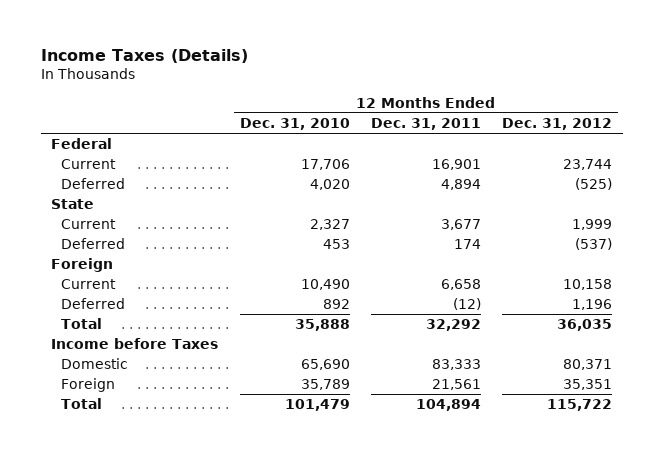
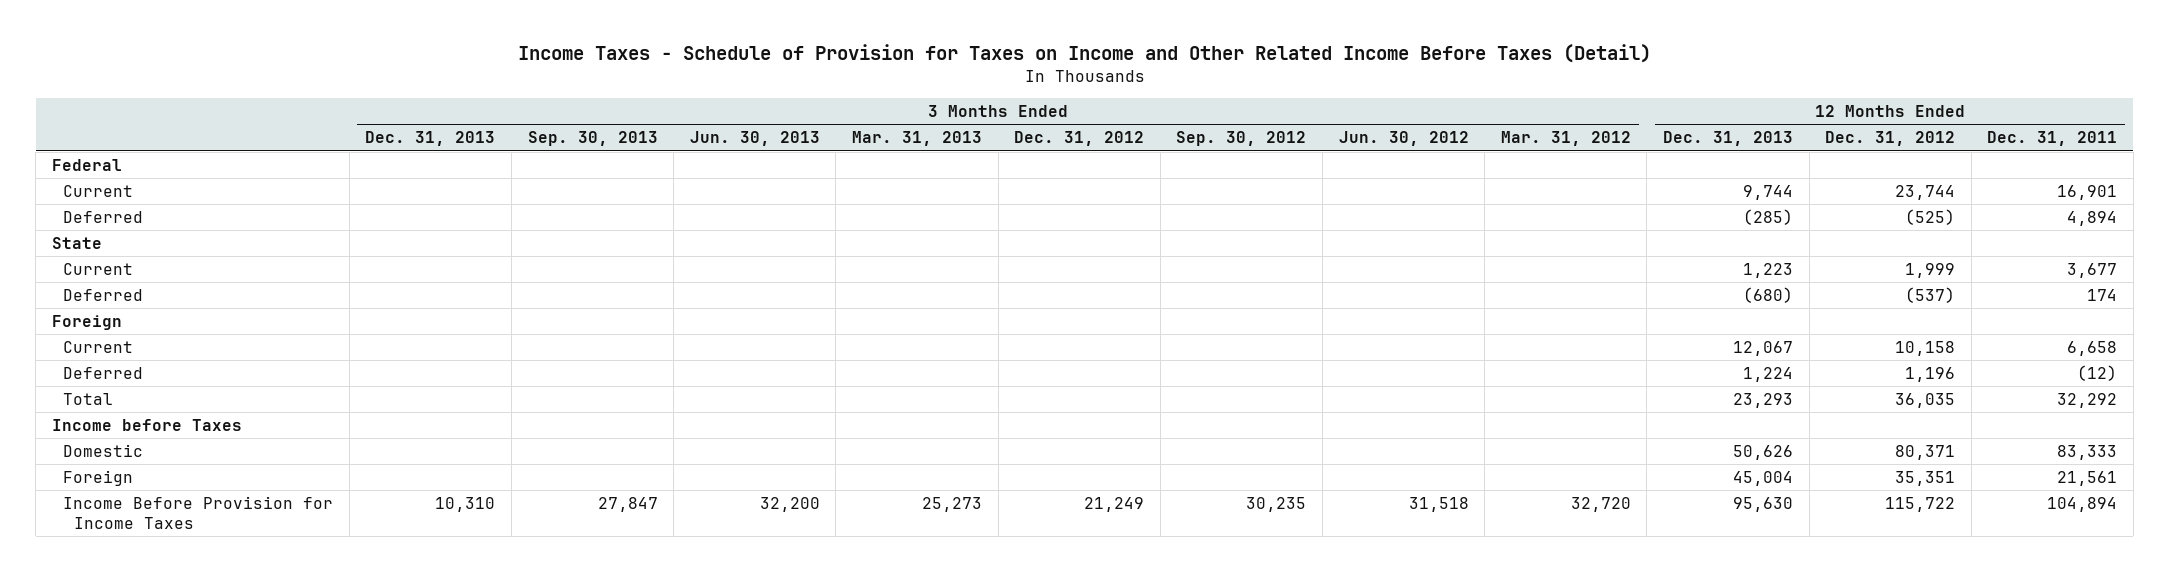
- Income Taxes (Details)
+ Income Taxes - Schedule of Provision for Taxes on Income and Other Related Income Before Taxes (Detail)
- | 12 Months Ended Dec. 31, 2010 | 12 Months Ended Dec. 31, 2011 | 12 Months Ended Dec. 31, 2012
+ | 3 Months Ended Dec. 31, 2013 | 3 Months Ended Sep. 30, 2013 | 3 Months Ended Jun. 30, 2013 | 3 Months Ended Mar. 31, 2013 | 3 Months Ended Dec. 31, 2012 | 3 Months Ended Sep. 30, 2012 | 3 Months Ended Jun. 30, 2012 | 3 Months Ended Mar. 31, 2012 | 12 Months Ended Dec. 31, 2013 | 12 Months Ended Dec. 31, 2012 | 12 Months Ended Dec. 31, 2011
- Total | 101,479 | 104,894 | 115,722
+ Income Before Provision for Income Taxes | 10,310 | 27,847 | 32,200 | 25,273 | 21,249 | 30,235 | 31,518 | 32,720 | 95,630 | 115,722 | 104,894

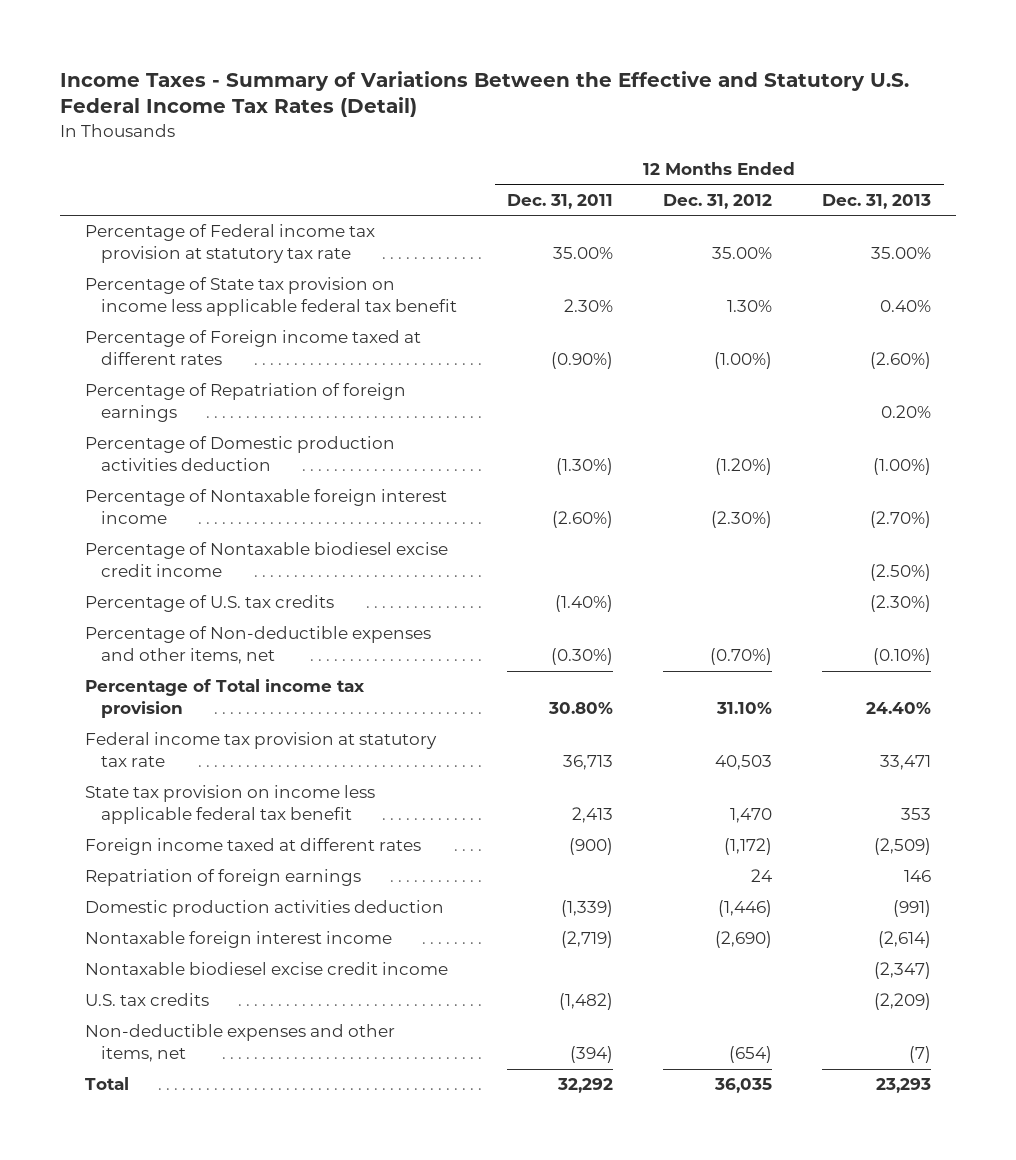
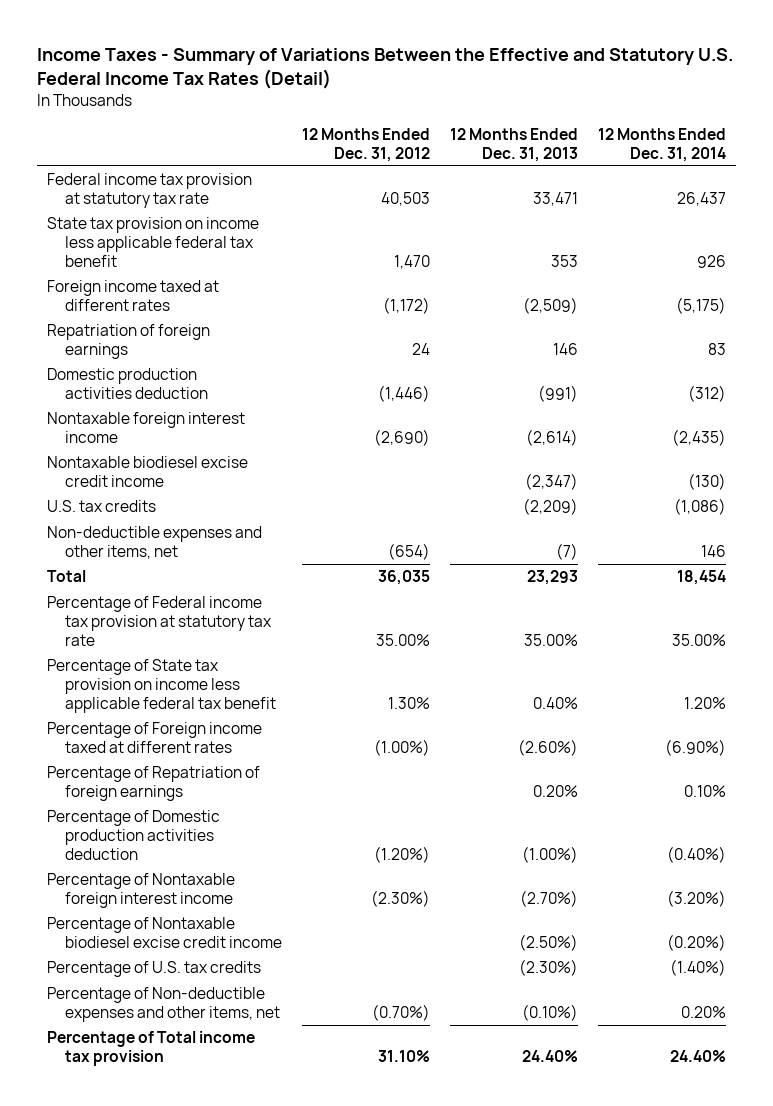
- | 12 Months Ended Dec. 31, 2011 | 12 Months Ended Dec. 31, 2012 | 12 Months Ended Dec. 31, 2013
+ | 12 Months Ended Dec. 31, 2012 | 12 Months Ended Dec. 31, 2013 | 12 Months Ended Dec. 31, 2014
moved down: Percentage of Federal income tax provision at statutory tax rate | 35.00% | 35.00% | 35.00%
moved down: Percentage of State tax provision on income less applicable federal tax benefit | 1.30% | 0.40% | 1.20%
moved down: Percentage of Foreign income taxed at different rates | (1.00%) | (2.60%) | (6.90%)
moved down: Percentage of Repatriation of foreign earnings | | 0.20% | 0.10%
moved down: Percentage of Domestic production activities deduction | (1.20%) | (1.00%) | (0.40%)
moved down: Percentage of Nontaxable foreign interest income | (2.30%) | (2.70%) | (3.20%)
moved down: Percentage of Nontaxable biodiesel excise credit income | | (2.50%) | (0.20%)
moved down: Percentage of U.S. tax credits | | (2.30%) | (1.40%)
moved down: Percentage of Non-deductible expenses and other items, net | (0.70%) | (0.10%) | 0.20%
moved down: Percentage of Total income tax provision | 31.10% | 24.40% | 24.40%

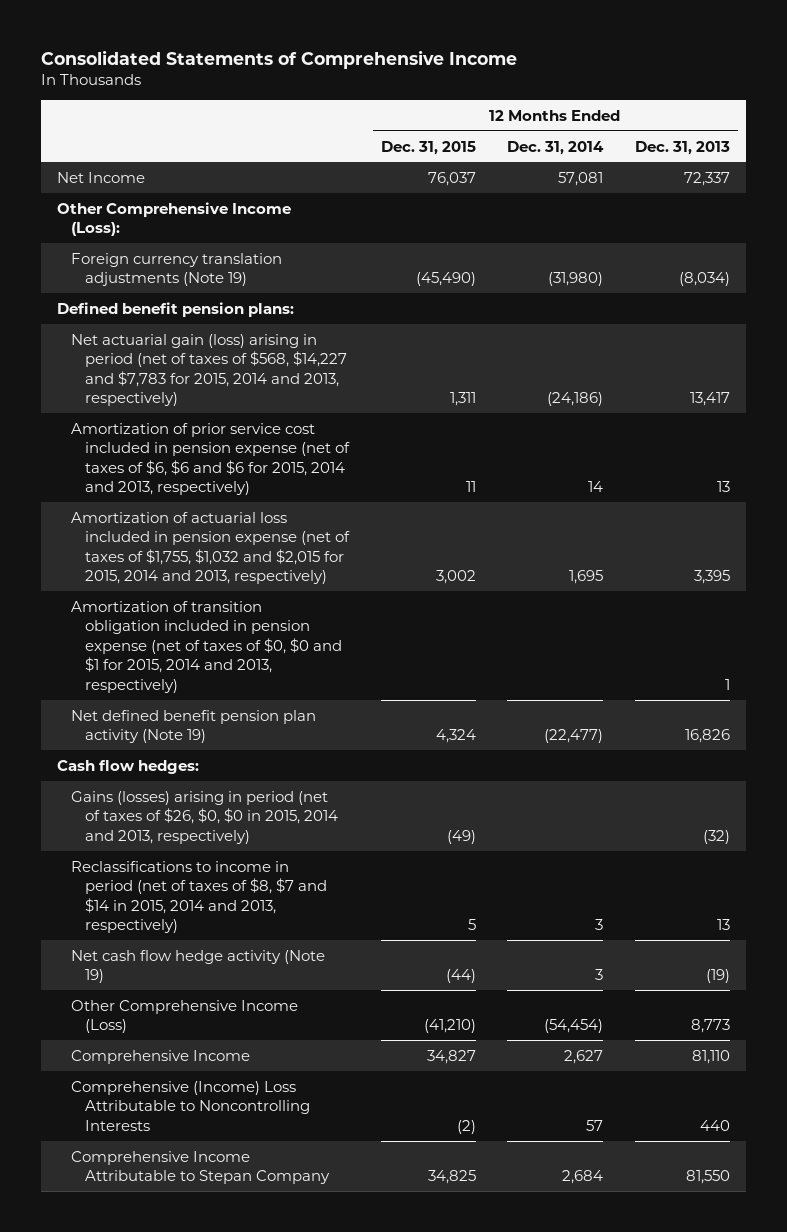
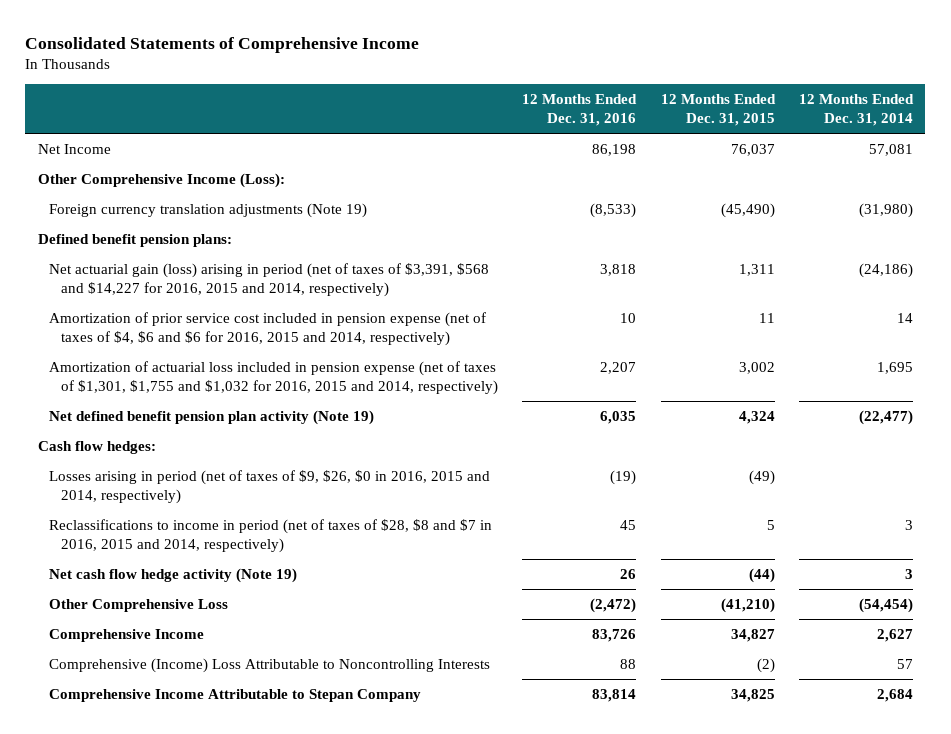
- | 12 Months Ended Dec. 31, 2015 | 12 Months Ended Dec. 31, 2014 | 12 Months Ended Dec. 31, 2013
+ | 12 Months Ended Dec. 31, 2016 | 12 Months Ended Dec. 31, 2015 | 12 Months Ended Dec. 31, 2014
- Net actuarial gain (loss) arising in period (net of taxes of $568, $14,227 and $7,783 for 2015, 2014 and 2013, respectively) | 1,311 | (24,186) | 13,417
- Amortization of prior service cost included in pension expense (net of taxes of $6, $6 and $6 for 2015, 2014 and 2013, respectively) | 11 | 14 | 13
- Amortization of actuarial loss included in pension expense (net of taxes of $1,755, $1,032 and $2,015 for 2015, 2014 and 2013, respectively) | 3,002 | 1,695 | 3,395
- Amortization of transition obligation included in pension expense (net of taxes of $0, $0 and $1 for 2015, 2014 and 2013, respectively) | | | 1
+ Net actuarial gain (loss) arising in period (net of taxes of $3,391, $568 and $14,227 for 2016, 2015 and 2014, respectively) | 3,818 | 1,311 | (24,186)
+ Amortization of prior service cost included in pension expense (net of taxes of $4, $6 and $6 for 2016, 2015 and 2014, respectively) | 10 | 11 | 14
+ Amortization of actuarial loss included in pension expense (net of taxes of $1,301, $1,755 and $1,032 for 2016, 2015 and 2014, respectively) | 2,207 | 3,002 | 1,695
- Gains (losses) arising in period (net of taxes of $26, $0, $0 in 2015, 2014 and 2013, respectively) | (49) | | (32)
- Reclassifications to income in period (net of taxes of $8, $7 and $14 in 2015, 2014 and 2013, respectively) | 5 | 3 | 13
+ Losses arising in period (net of taxes of $9, $26, $0 in 2016, 2015 and 2014, respectively) | (19) | (49) |
+ Reclassifications to income in period (net of taxes of $28, $8 and $7 in 2016, 2015 and 2014, respectively) | 45 | 5 | 3
- Other Comprehensive Income (Loss) | (41,210) | (54,454) | 8,773
+ Other Comprehensive Loss | (2,472) | (41,210) | (54,454)

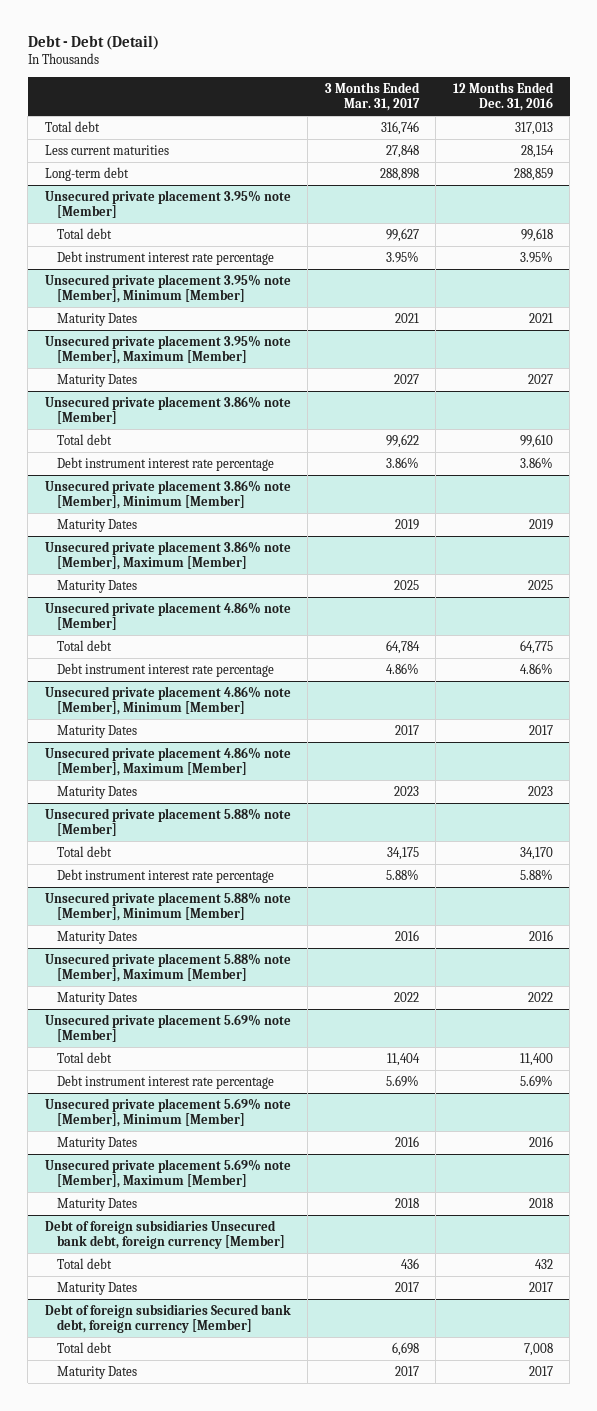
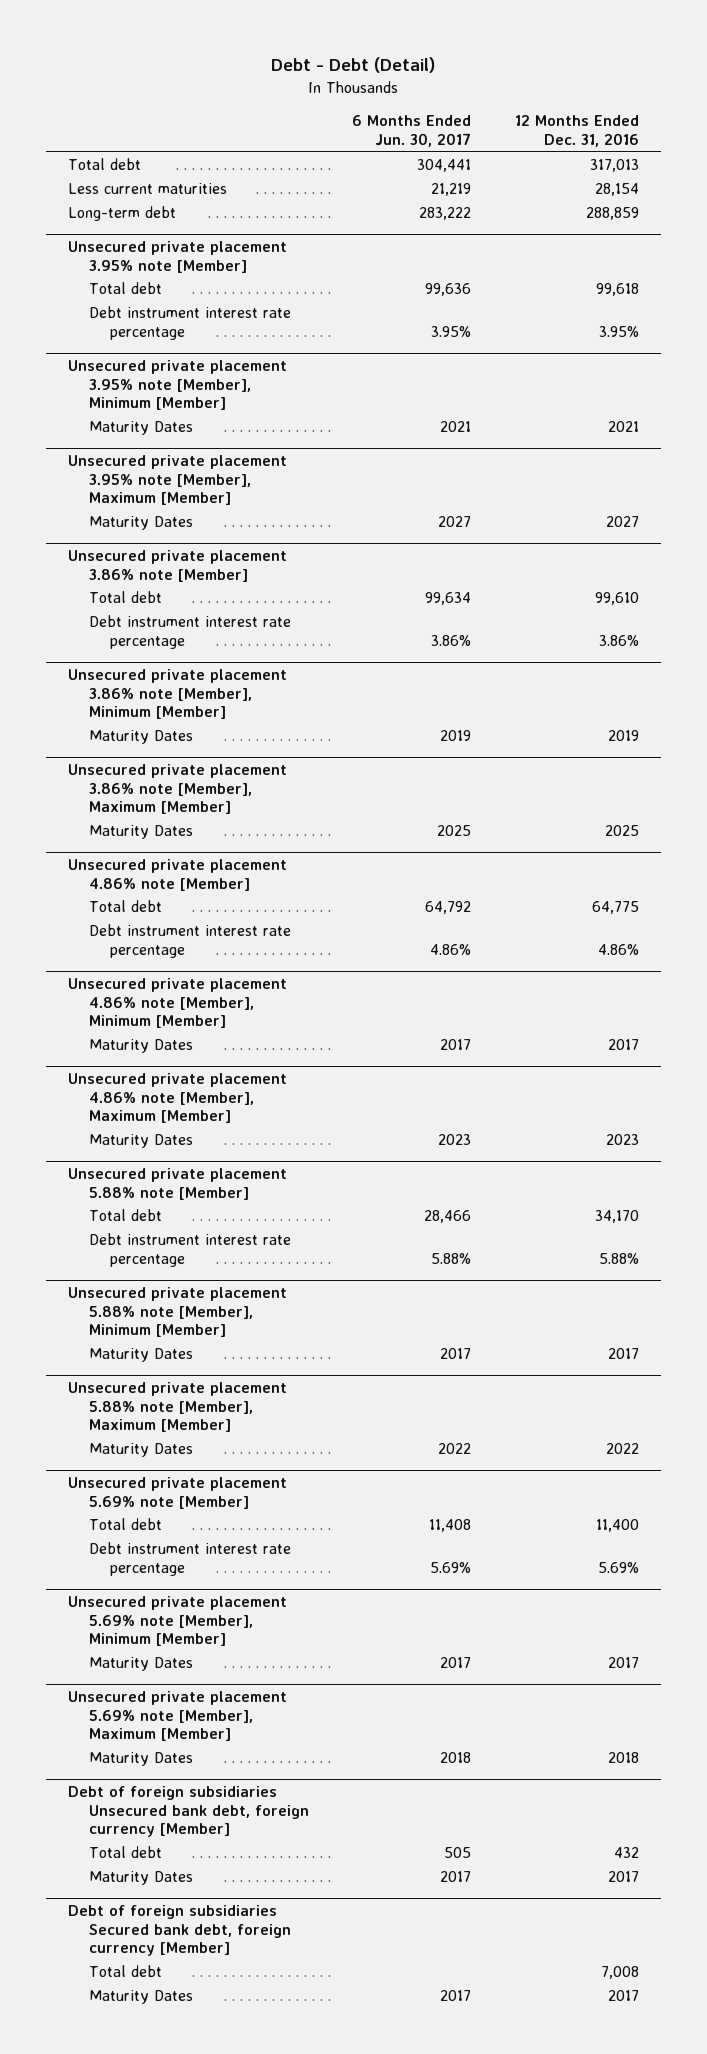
- | 3 Months Ended Mar. 31, 2017 | 12 Months Ended Dec. 31, 2016
+ | 6 Months Ended Jun. 30, 2017 | 12 Months Ended Dec. 31, 2016
@ Unsecured private placement 5.88% note [Member], Minimum [Member]
- Maturity Dates | 2016 | 2016
+ Maturity Dates | 2017 | 2017
@ Unsecured private placement 5.69% note [Member], Minimum [Member]
- Maturity Dates | 2016 | 2016
+ Maturity Dates | 2017 | 2017

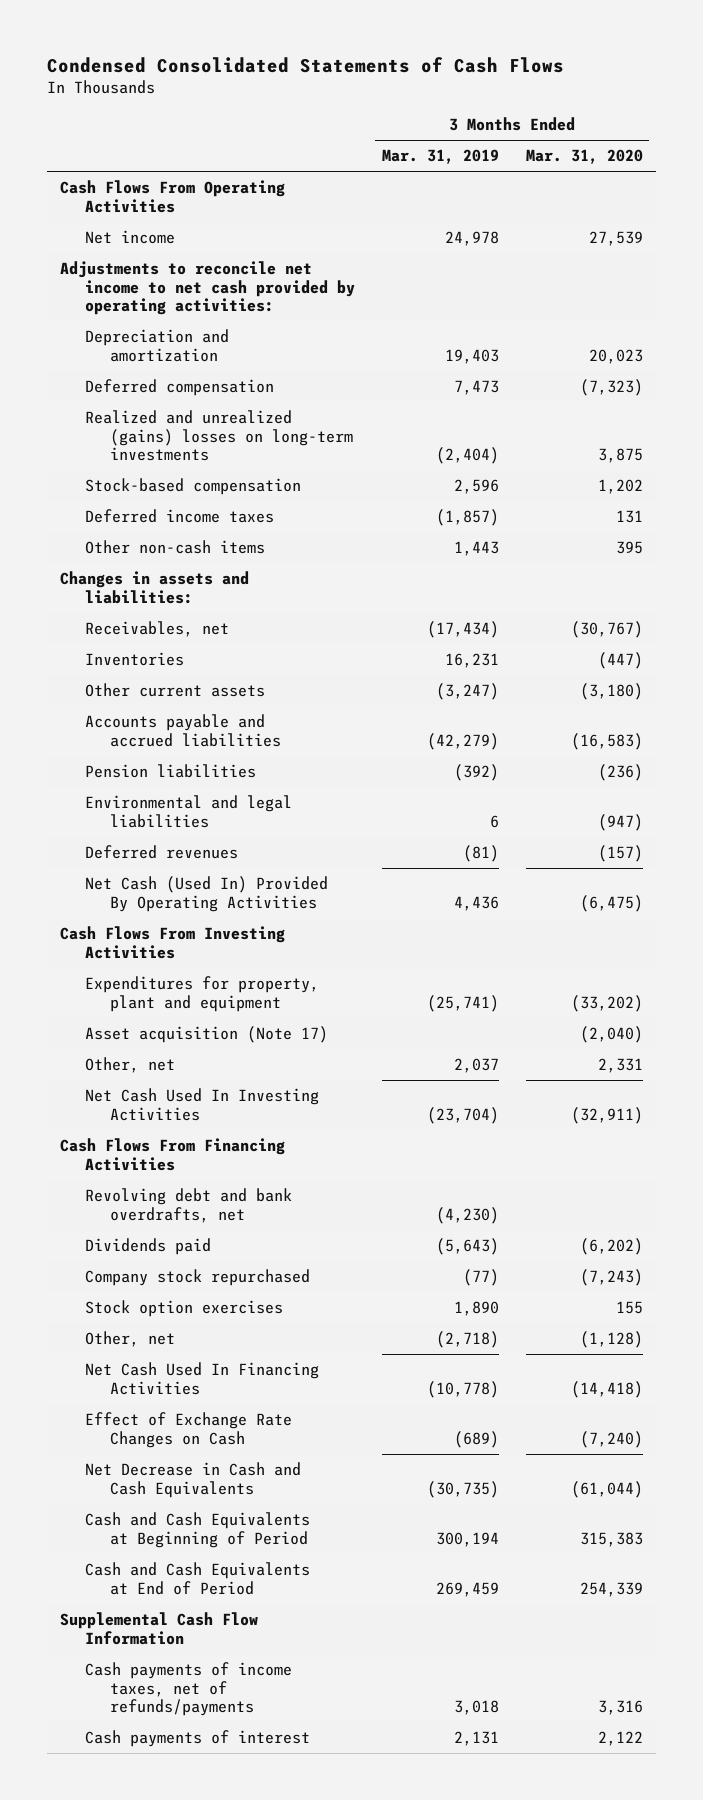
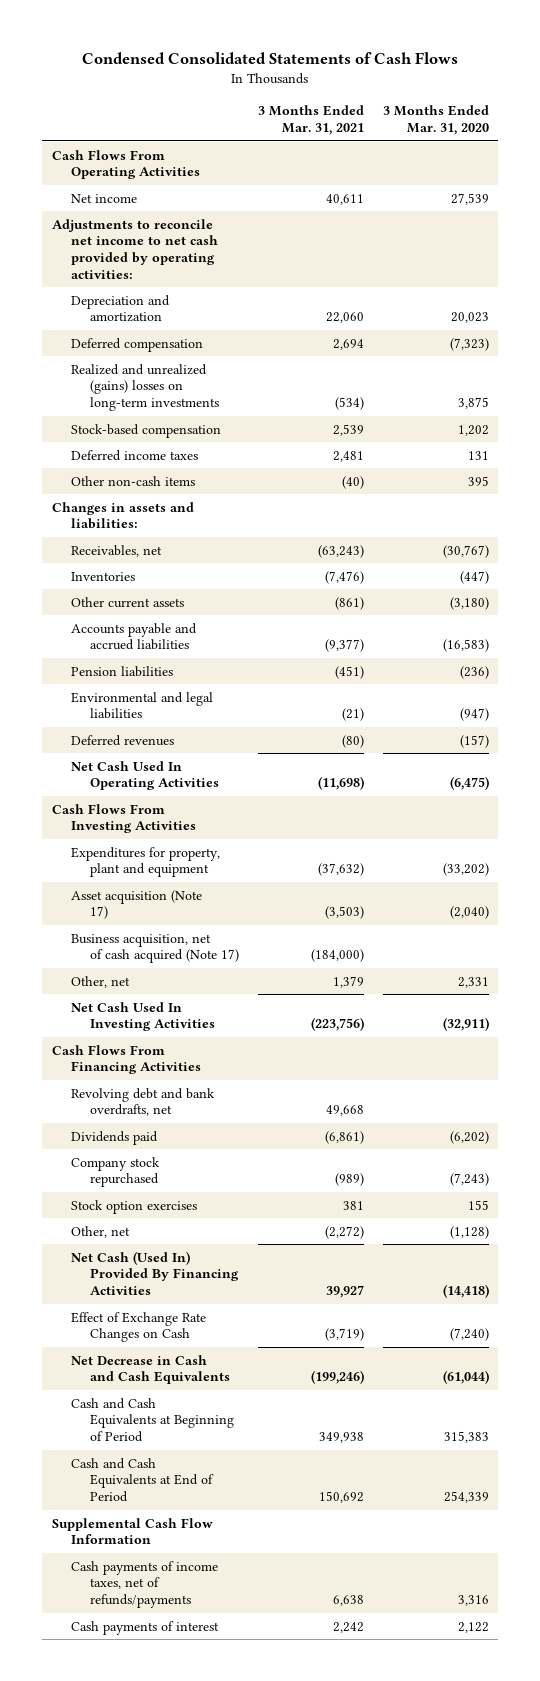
- | 3 Months Ended Mar. 31, 2019 | 3 Months Ended Mar. 31, 2020
+ | 3 Months Ended Mar. 31, 2021 | 3 Months Ended Mar. 31, 2020
- Net Cash (Used In) Provided By Operating Activities | 4,436 | (6,475)
+ Net Cash Used In Operating Activities | (11,698) | (6,475)
+ Business acquisition, net of cash acquired (Note 17) | (184,000) |
- Net Cash Used In Financing Activities | (10,778) | (14,418)
+ Net Cash (Used In) Provided By Financing Activities | 39,927 | (14,418)

